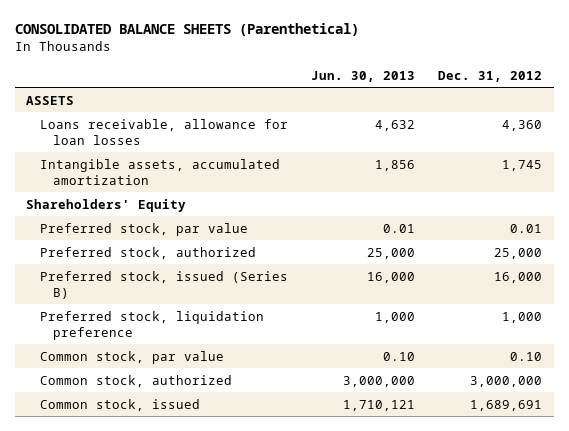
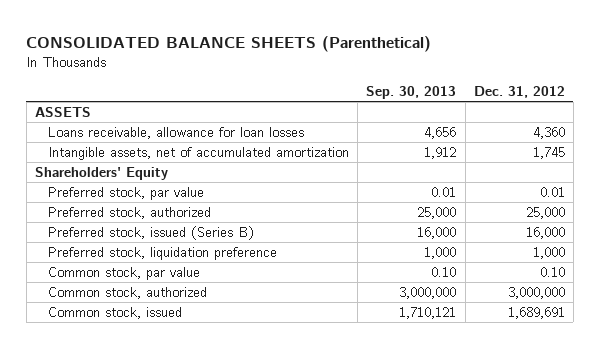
- | Jun. 30, 2013 | Dec. 31, 2012
+ | Sep. 30, 2013 | Dec. 31, 2012
- Intangible assets, accumulated amortization | 1,856 | 1,745
+ Intangible assets, net of accumulated amortization | 1,912 | 1,745

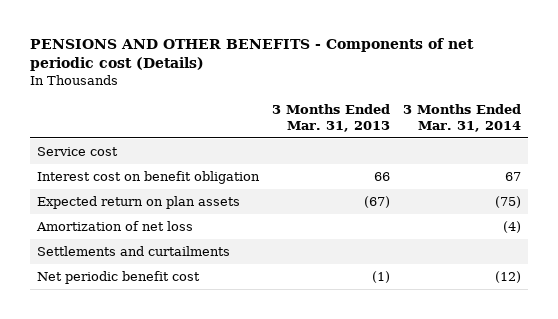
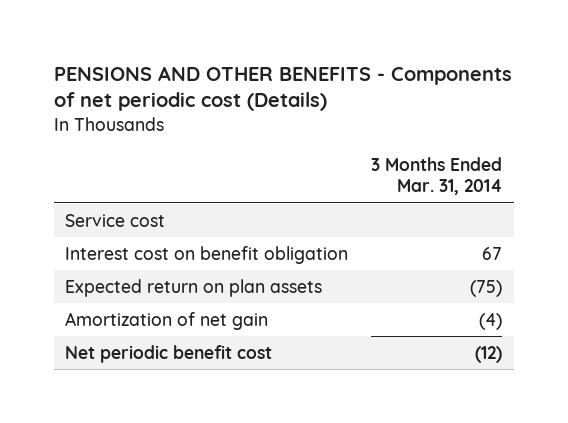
- | 3 Months Ended Mar. 31, 2013 | 3 Months Ended Mar. 31, 2014
+ | 3 Months Ended Mar. 31, 2014
- Amortization of net loss | | (4)
- Settlements and curtailments
+ Amortization of net gain | (4)

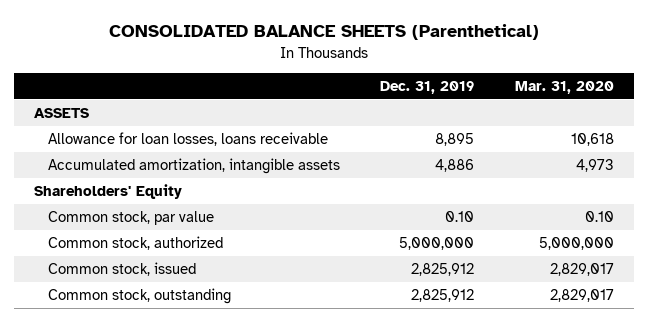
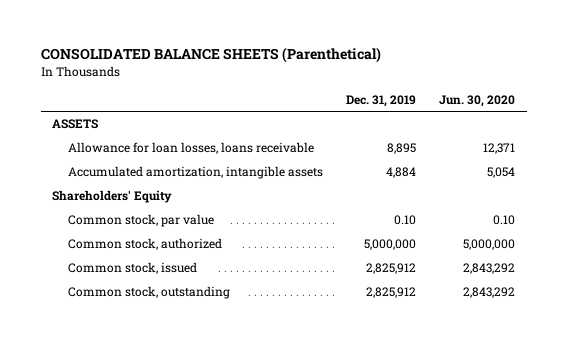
- | Dec. 31, 2019 | Mar. 31, 2020
+ | Dec. 31, 2019 | Jun. 30, 2020
- Accumulated amortization, intangible assets | 4,886 | 4,973
+ Accumulated amortization, intangible assets | 4,884 | 5,054

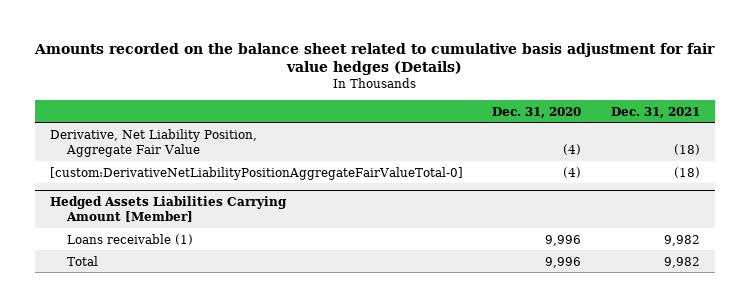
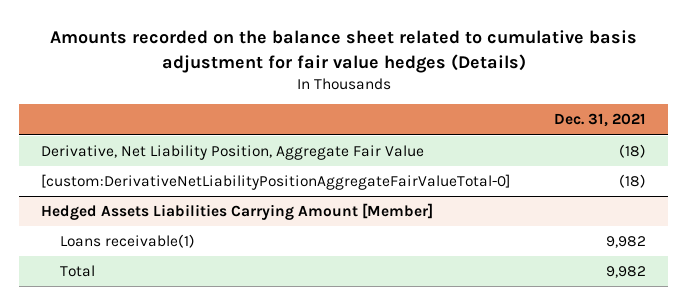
- | Dec. 31, 2020 | Dec. 31, 2021
+ | Dec. 31, 2021
@ Hedged Assets Liabilities Carrying Amount [Member]
- Loans receivable (1) | 9,996 | 9,982
+ Loans receivable(1) | 9,982

